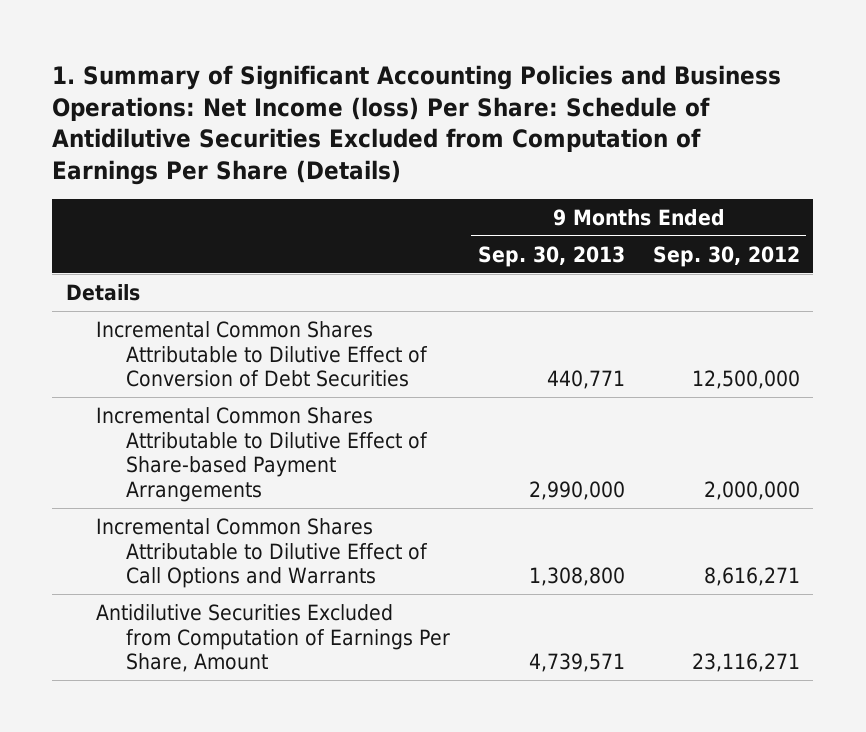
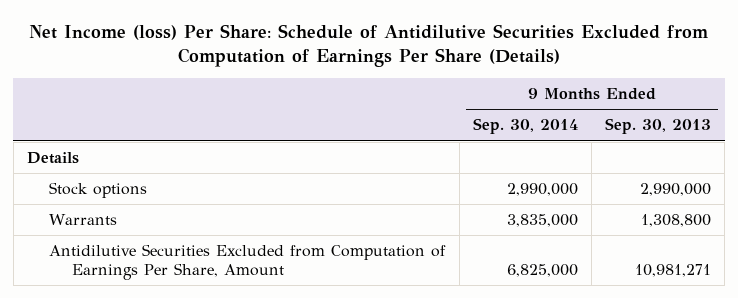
- 1. Summary of Significant Accounting Policies and Business Operations: Net Income (loss) Per Share: Schedule of Antidilutive Securities Excluded from Computation of Earnings Per Share (Details)
+ Net Income (loss) Per Share: Schedule of Antidilutive Securities Excluded from Computation of Earnings Per Share (Details)
- | 9 Months Ended Sep. 30, 2013 | 9 Months Ended Sep. 30, 2012
+ | 9 Months Ended Sep. 30, 2014 | 9 Months Ended Sep. 30, 2013
- Incremental Common Shares Attributable to Dilutive Effect of Conversion of Debt Securities | 440,771 | 12,500,000
- Incremental Common Shares Attributable to Dilutive Effect of Share-based Payment Arrangements | 2,990,000 | 2,000,000
- Incremental Common Shares Attributable to Dilutive Effect of Call Options and Warrants | 1,308,800 | 8,616,271
- Antidilutive Securities Excluded from Computation of Earnings Per Share, Amount | 4,739,571 | 23,116,271
+ Stock options | 2,990,000 | 2,990,000
+ Warrants | 3,835,000 | 1,308,800
+ Antidilutive Securities Excluded from Computation of Earnings Per Share, Amount | 6,825,000 | 10,981,271

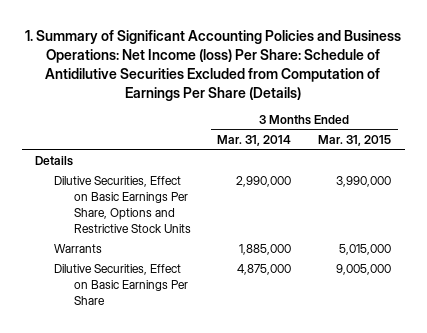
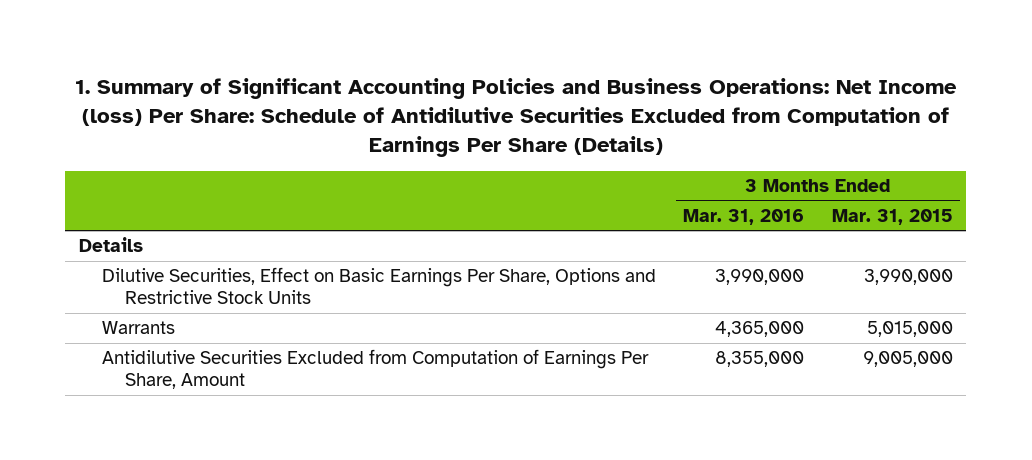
- | 3 Months Ended Mar. 31, 2014 | 3 Months Ended Mar. 31, 2015
+ | 3 Months Ended Mar. 31, 2016 | 3 Months Ended Mar. 31, 2015
- Dilutive Securities, Effect on Basic Earnings Per Share | 4,875,000 | 9,005,000
+ Antidilutive Securities Excluded from Computation of Earnings Per Share, Amount | 8,355,000 | 9,005,000

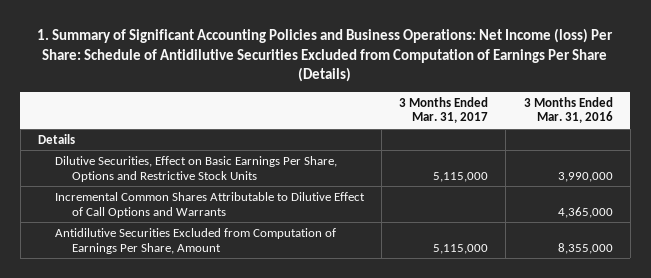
- | 3 Months Ended Mar. 31, 2016 | 3 Months Ended Mar. 31, 2015
+ | 3 Months Ended Mar. 31, 2017 | 3 Months Ended Mar. 31, 2016
- Warrants | 4,365,000 | 5,015,000
+ Incremental Common Shares Attributable to Dilutive Effect of Call Options and Warrants | | 4,365,000

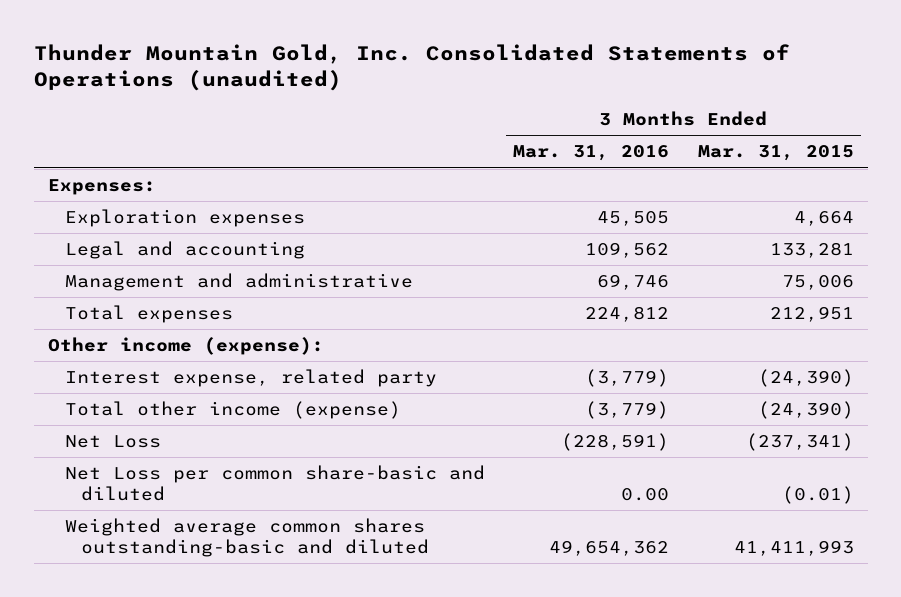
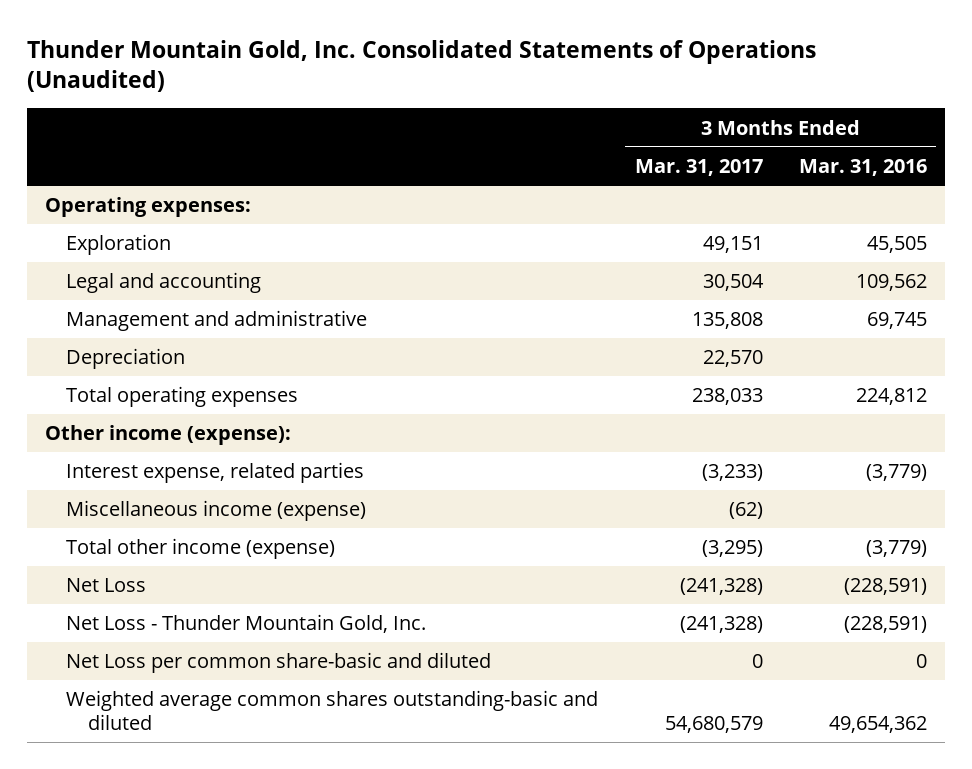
- Thunder Mountain Gold, Inc. Consolidated Statements of Operations (unaudited)
+ Thunder Mountain Gold, Inc. Consolidated Statements of Operations (Unaudited)
- | 3 Months Ended Mar. 31, 2016 | 3 Months Ended Mar. 31, 2015
+ | 3 Months Ended Mar. 31, 2017 | 3 Months Ended Mar. 31, 2016
- Expenses:
- Exploration expenses | 45,505 | 4,664
+ Operating expenses:
+ Exploration | 49,151 | 45,505
- Management and administrative | 69,746 | 75,006
- Total expenses | 224,812 | 212,951
+ Management and administrative | 135,808 | 69,745
+ Depreciation | 22,570 |
+ Total operating expenses | 238,033 | 224,812
- Interest expense, related party | (3,779) | (24,390)
+ Interest expense, related parties | (3,233) | (3,779)
+ Miscellaneous income (expense) | (62) |
- Net Loss per common share-basic and diluted | 0.00 | (0.01)
+ Net Loss - Thunder Mountain Gold, Inc. | (241,328) | (228,591)
+ Net Loss per common share-basic and diluted | 0 | 0

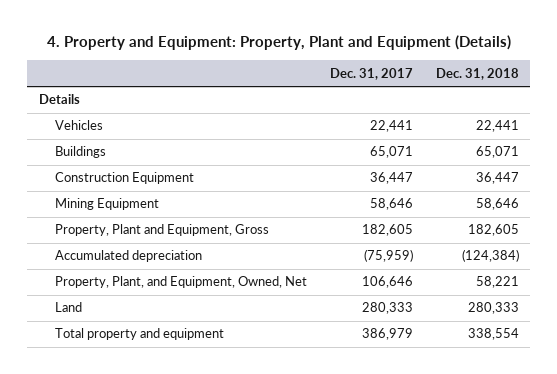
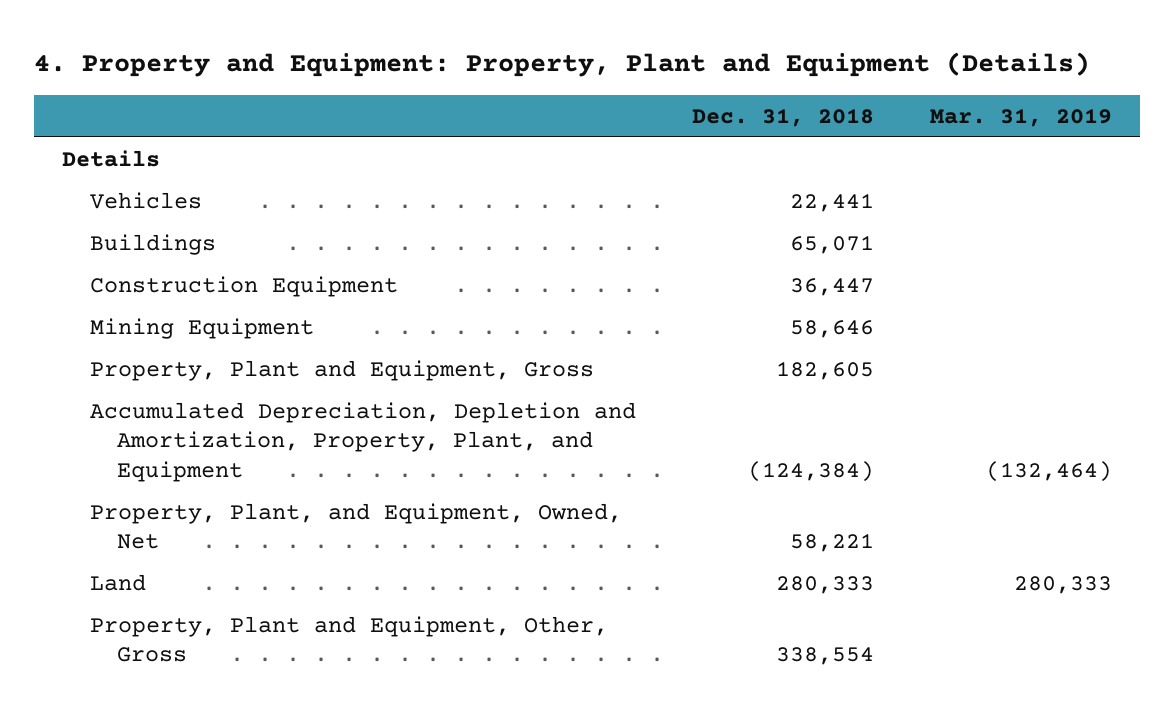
- | Dec. 31, 2017 | Dec. 31, 2018
+ | Dec. 31, 2018 | Mar. 31, 2019
- Accumulated depreciation | (75,959) | (124,384)
+ Accumulated Depreciation, Depletion and Amortization, Property, Plant, and Equipment | (124,384) | (132,464)
- Total property and equipment | 386,979 | 338,554
+ Property, Plant and Equipment, Other, Gross | 338,554 |

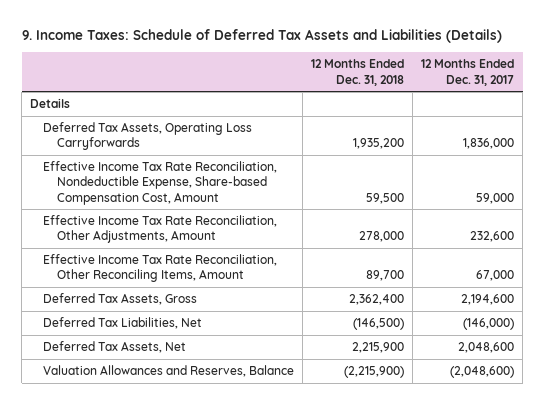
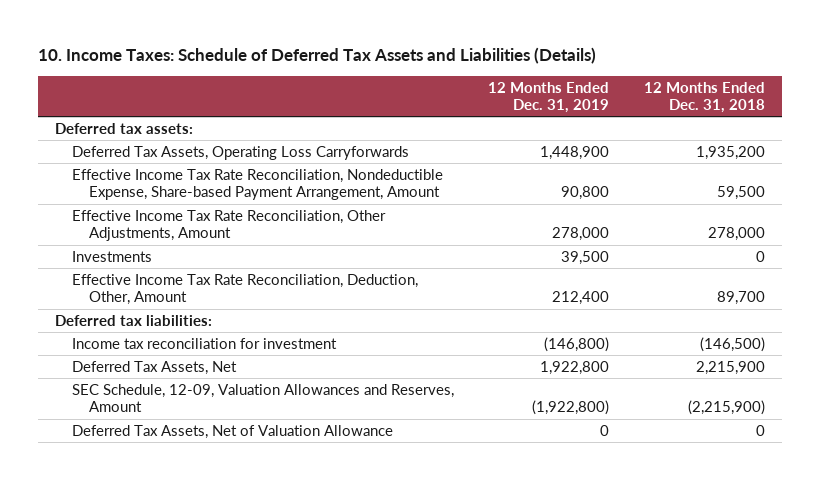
- 9. Income Taxes: Schedule of Deferred Tax Assets and Liabilities (Details)
+ 10. Income Taxes: Schedule of Deferred Tax Assets and Liabilities (Details)
- | 12 Months Ended Dec. 31, 2018 | 12 Months Ended Dec. 31, 2017
+ | 12 Months Ended Dec. 31, 2019 | 12 Months Ended Dec. 31, 2018
- Details
+ Deferred tax assets:
- Effective Income Tax Rate Reconciliation, Nondeductible Expense, Share-based Compensation Cost, Amount | 59,500 | 59,000
+ Effective Income Tax Rate Reconciliation, Nondeductible Expense, Share-based Payment Arrangement, Amount | 90,800 | 59,500
- Effective Income Tax Rate Reconciliation, Other Reconciling Items, Amount | 89,700 | 67,000
- Deferred Tax Assets, Gross | 2,362,400 | 2,194,600
- Deferred Tax Liabilities, Net | (146,500) | (146,000)
+ Investments | 39,500 | 0
+ Effective Income Tax Rate Reconciliation, Deduction, Other, Amount | 212,400 | 89,700
+ Deferred tax liabilities:
+ Income tax reconciliation for investment | (146,800) | (146,500)
- Valuation Allowances and Reserves, Balance | (2,215,900) | (2,048,600)
+ SEC Schedule, 12-09, Valuation Allowances and Reserves, Amount | (1,922,800) | (2,215,900)
+ Deferred Tax Assets, Net of Valuation Allowance | 0 | 0

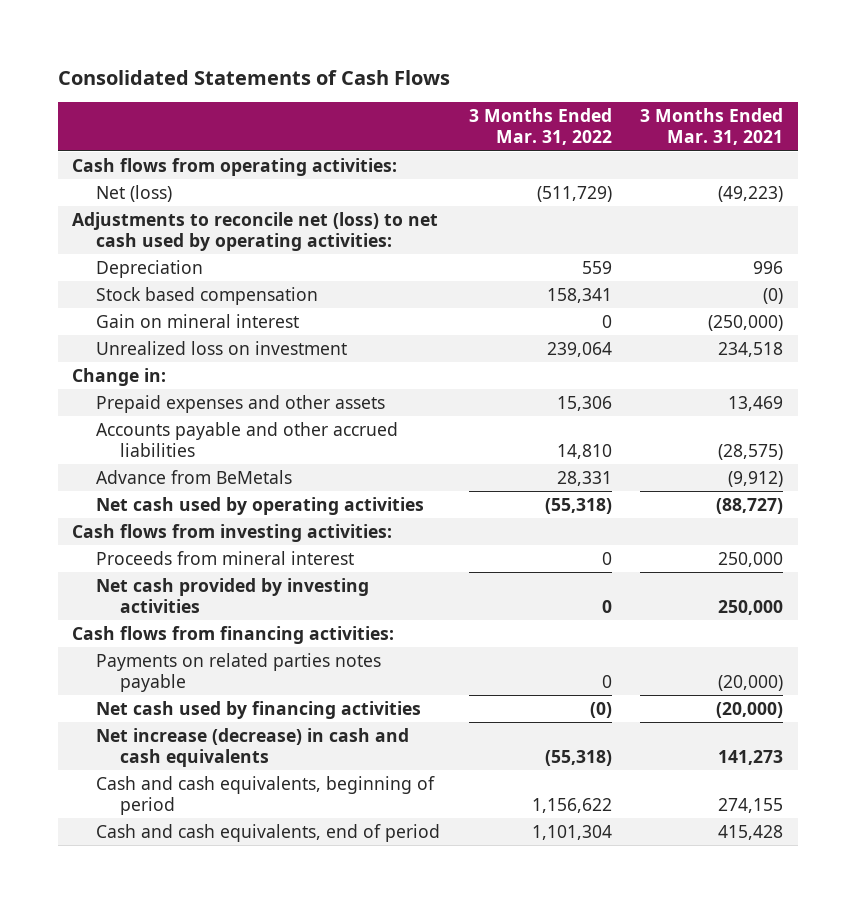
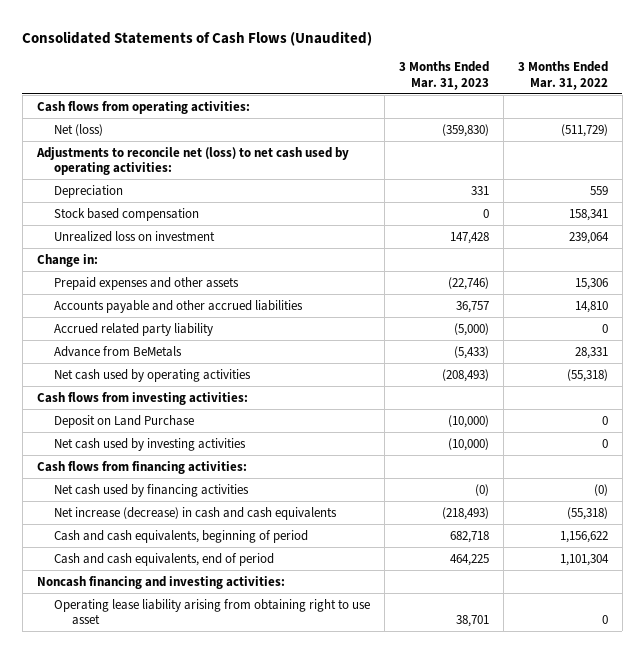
- Consolidated Statements of Cash Flows
+ Consolidated Statements of Cash Flows (Unaudited)
- | 3 Months Ended Mar. 31, 2022 | 3 Months Ended Mar. 31, 2021
+ | 3 Months Ended Mar. 31, 2023 | 3 Months Ended Mar. 31, 2022
- Gain on mineral interest | 0 | (250,000)
+ Accrued related party liability | (5,000) | 0
- Proceeds from mineral interest | 0 | 250,000
- Net cash provided by investing activities | 0 | 250,000
+ Deposit on Land Purchase | (10,000) | 0
+ Net cash used by investing activities | (10,000) | 0
- Payments on related parties notes payable | 0 | (20,000)
+ Noncash financing and investing activities:
+ Operating lease liability arising from obtaining right to use asset | 38,701 | 0

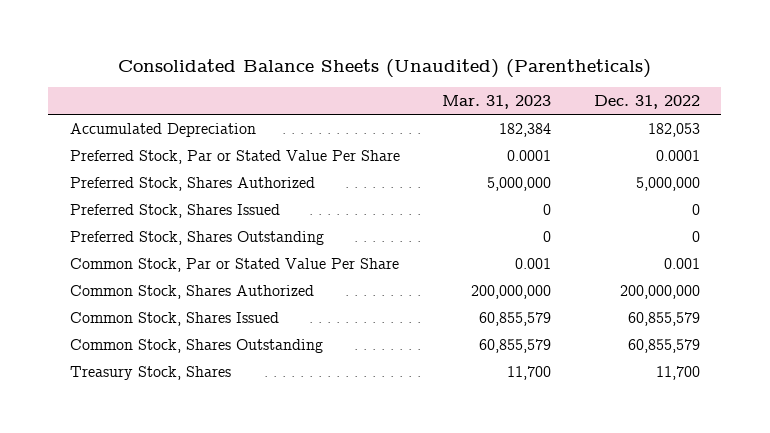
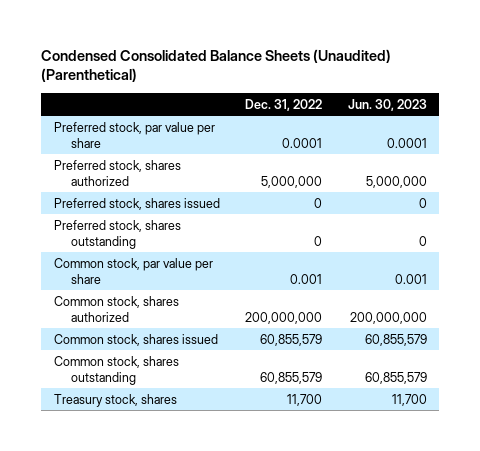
- Consolidated Balance Sheets (Unaudited) (Parentheticals)
+ Condensed Consolidated Balance Sheets (Unaudited) (Parenthetical)
- | Mar. 31, 2023 | Dec. 31, 2022
+ | Dec. 31, 2022 | Jun. 30, 2023
- Accumulated Depreciation | 182,384 | 182,053
- Preferred Stock, Par or Stated Value Per Share | 0.0001 | 0.0001
- Preferred Stock, Shares Authorized | 5,000,000 | 5,000,000
- Preferred Stock, Shares Issued | 0 | 0
- Preferred Stock, Shares Outstanding | 0 | 0
- Common Stock, Par or Stated Value Per Share | 0.001 | 0.001
- Common Stock, Shares Authorized | 200,000,000 | 200,000,000
- Common Stock, Shares Issued | 60,855,579 | 60,855,579
- Common Stock, Shares Outstanding | 60,855,579 | 60,855,579
- Treasury Stock, Shares | 11,700 | 11,700
+ Preferred stock, par value per share | 0.0001 | 0.0001
+ Preferred stock, shares authorized | 5,000,000 | 5,000,000
+ Preferred stock, shares issued | 0 | 0
+ Preferred stock, shares outstanding | 0 | 0
+ Common stock, par value per share | 0.001 | 0.001
+ Common stock, shares authorized | 200,000,000 | 200,000,000
+ Common stock, shares issued | 60,855,579 | 60,855,579
+ Common stock, shares outstanding | 60,855,579 | 60,855,579
+ Treasury stock, shares | 11,700 | 11,700

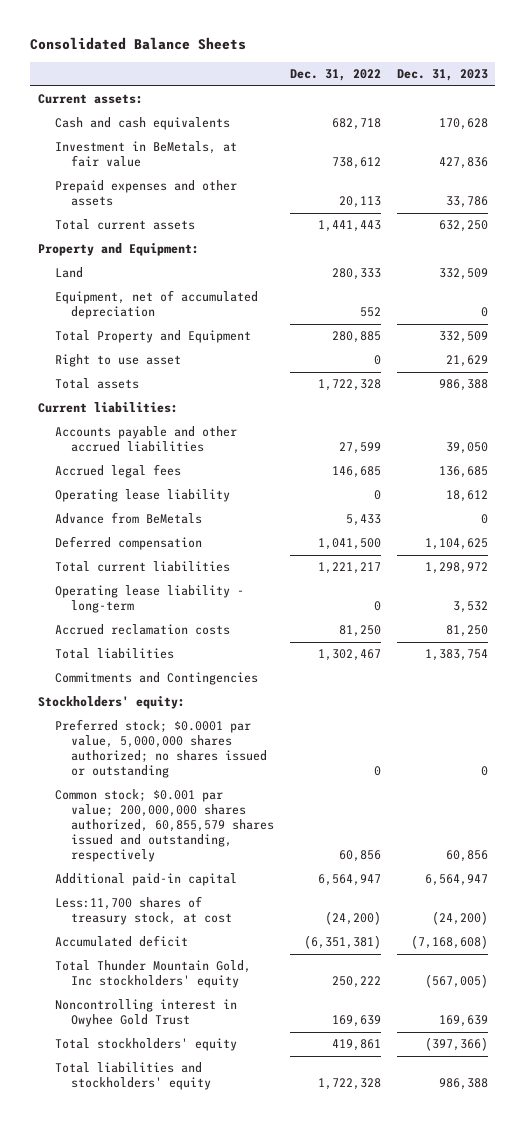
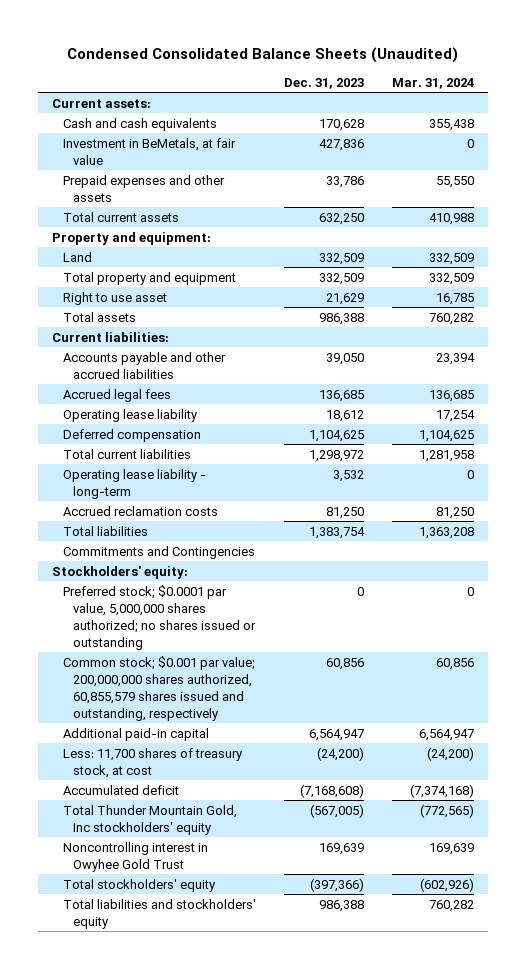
- Consolidated Balance Sheets
+ Condensed Consolidated Balance Sheets (Unaudited)
- | Dec. 31, 2022 | Dec. 31, 2023
+ | Dec. 31, 2023 | Mar. 31, 2024
- Property and Equipment:
+ Property and equipment:
- Equipment, net of accumulated depreciation | 552 | 0
- Total Property and Equipment | 280,885 | 332,509
+ Total property and equipment | 332,509 | 332,509
- Advance from BeMetals | 5,433 | 0
- Less:11,700 shares of treasury stock, at cost | (24,200) | (24,200)
+ Less: 11,700 shares of treasury stock, at cost | (24,200) | (24,200)

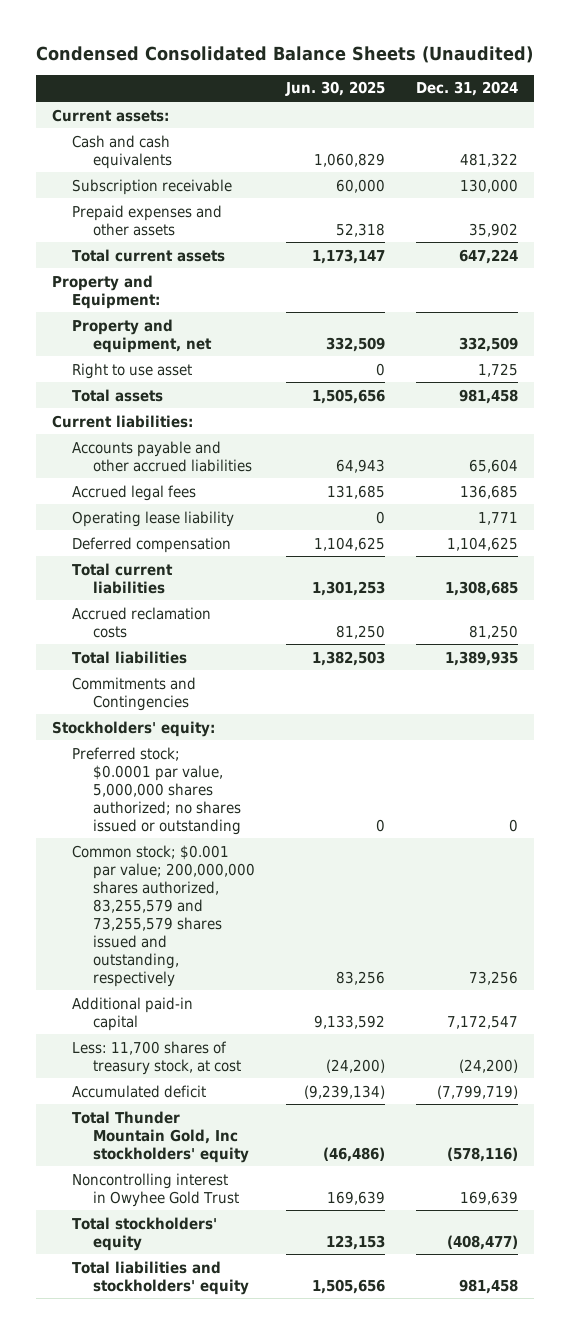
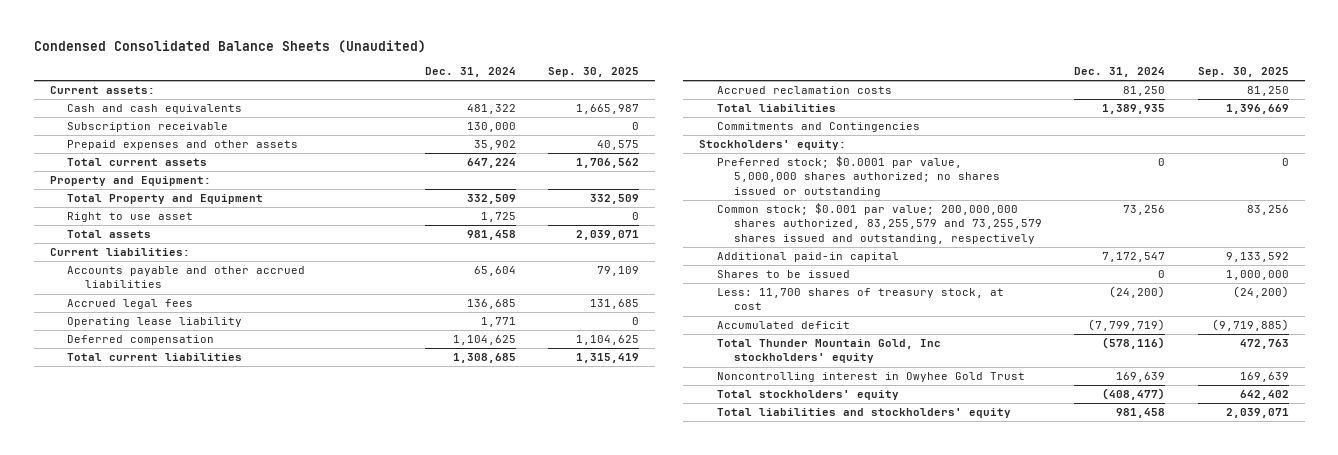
- | Jun. 30, 2025 | Dec. 31, 2024
+ | Dec. 31, 2024 | Sep. 30, 2025
- Property and equipment, net | 332,509 | 332,509
+ Total Property and Equipment | 332,509 | 332,509
+ Shares to be issued | 0 | 1,000,000

